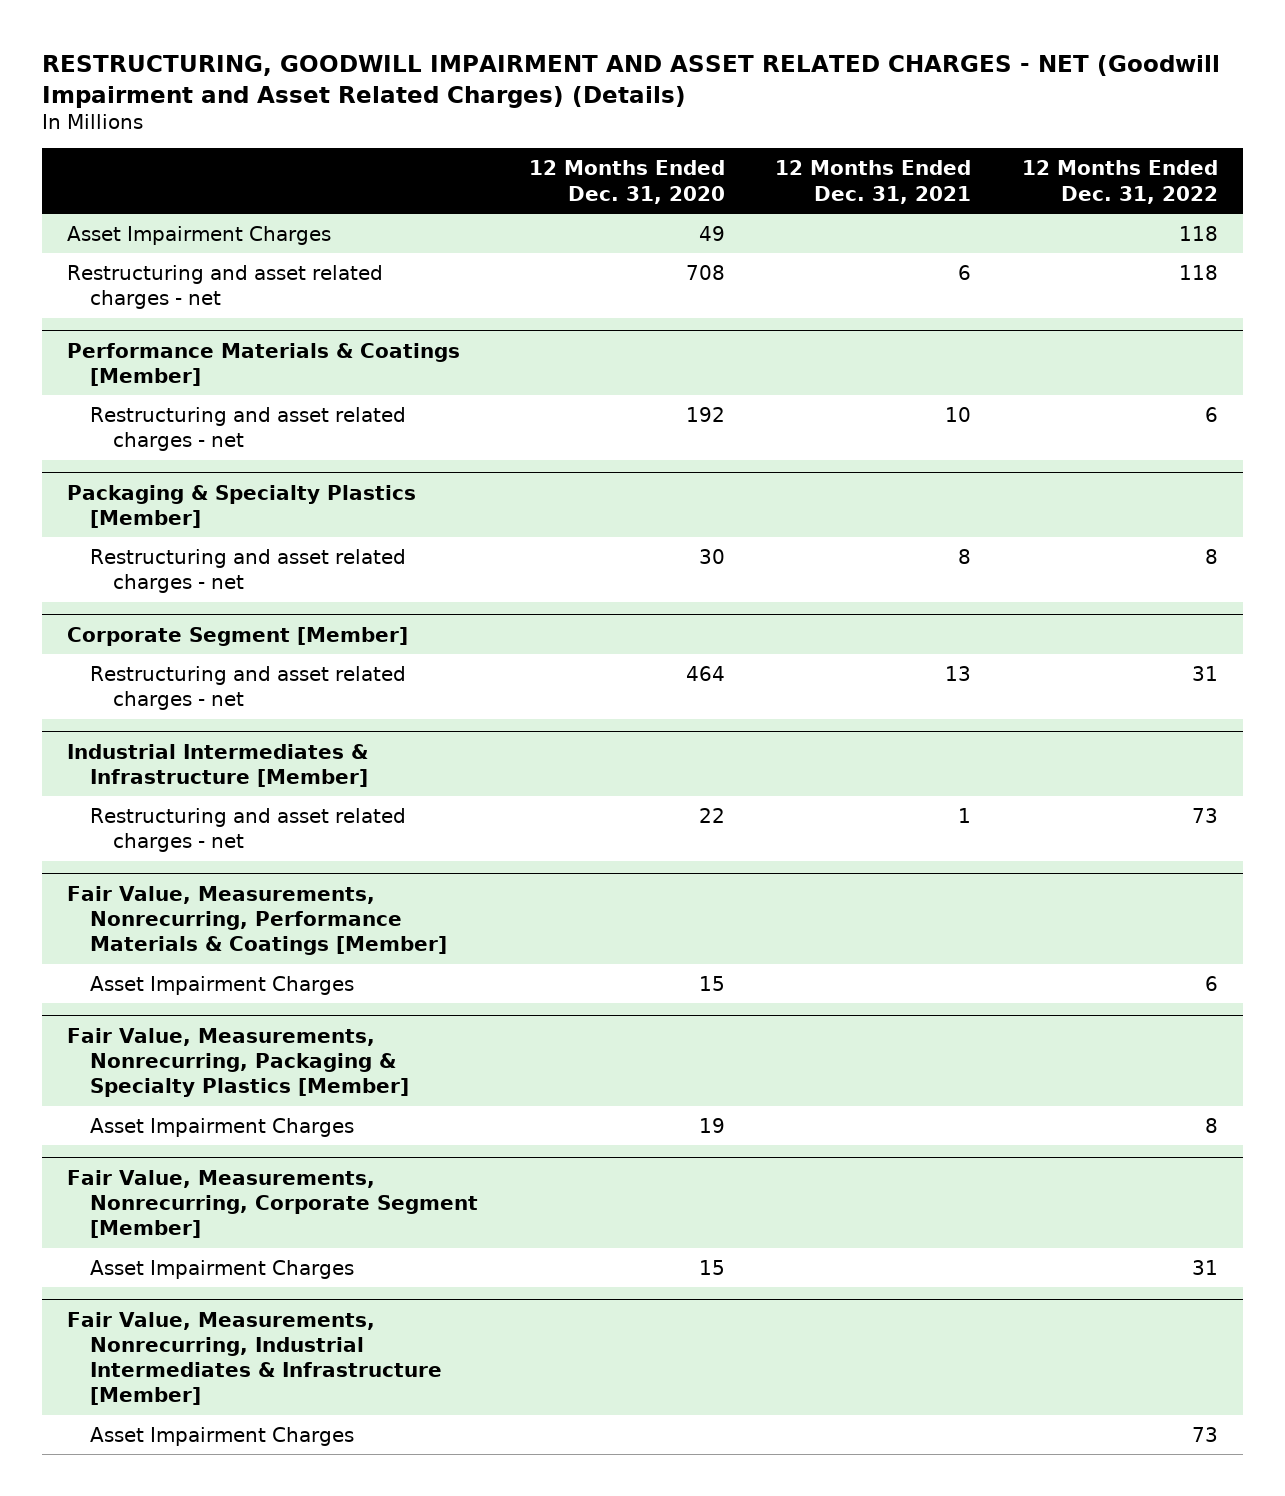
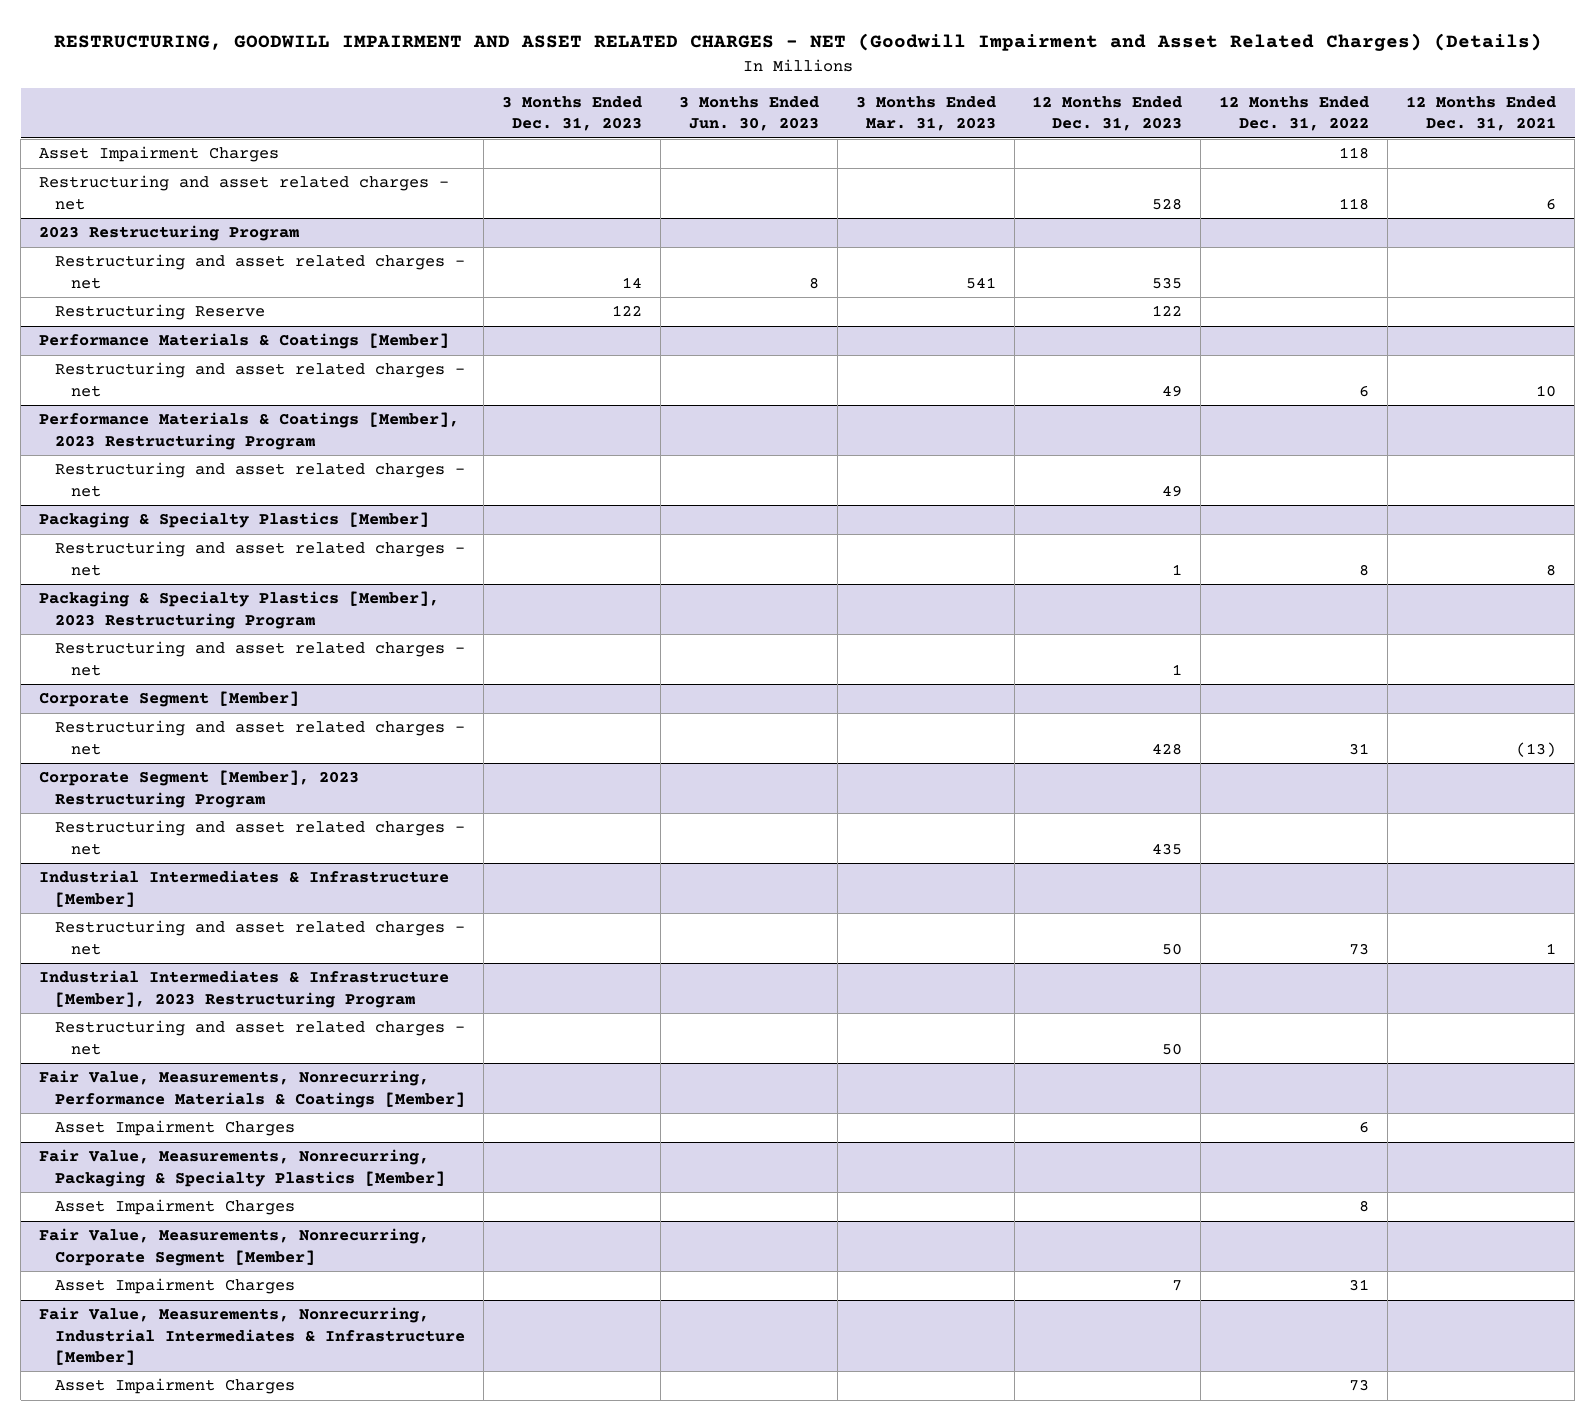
- | 12 Months Ended Dec. 31, 2020 | 12 Months Ended Dec. 31, 2021 | 12 Months Ended Dec. 31, 2022
+ | 3 Months Ended Dec. 31, 2023 | 3 Months Ended Jun. 30, 2023 | 3 Months Ended Mar. 31, 2023 | 12 Months Ended Dec. 31, 2023 | 12 Months Ended Dec. 31, 2022 | 12 Months Ended Dec. 31, 2021
+ 2023 Restructuring Program
+ Restructuring and asset related charges - net | 14 | 8 | 541 | 535 | |
+ Restructuring Reserve | 122 | | | 122 | |
+ Performance Materials & Coatings [Member], 2023 Restructuring Program
+ Restructuring and asset related charges - net | | | | 49 | |
+ Packaging & Specialty Plastics [Member], 2023 Restructuring Program
+ Restructuring and asset related charges - net | | | | 1 | |
@ Corporate Segment [Member]
- Restructuring and asset related charges - net | 464 | 13 | 31
+ Restructuring and asset related charges - net | | | | 428 | 31 | (13)
+ Corporate Segment [Member], 2023 Restructuring Program
+ Restructuring and asset related charges - net | | | | 435 | |
+ Industrial Intermediates & Infrastructure [Member], 2023 Restructuring Program
+ Restructuring and asset related charges - net | | | | 50 | |

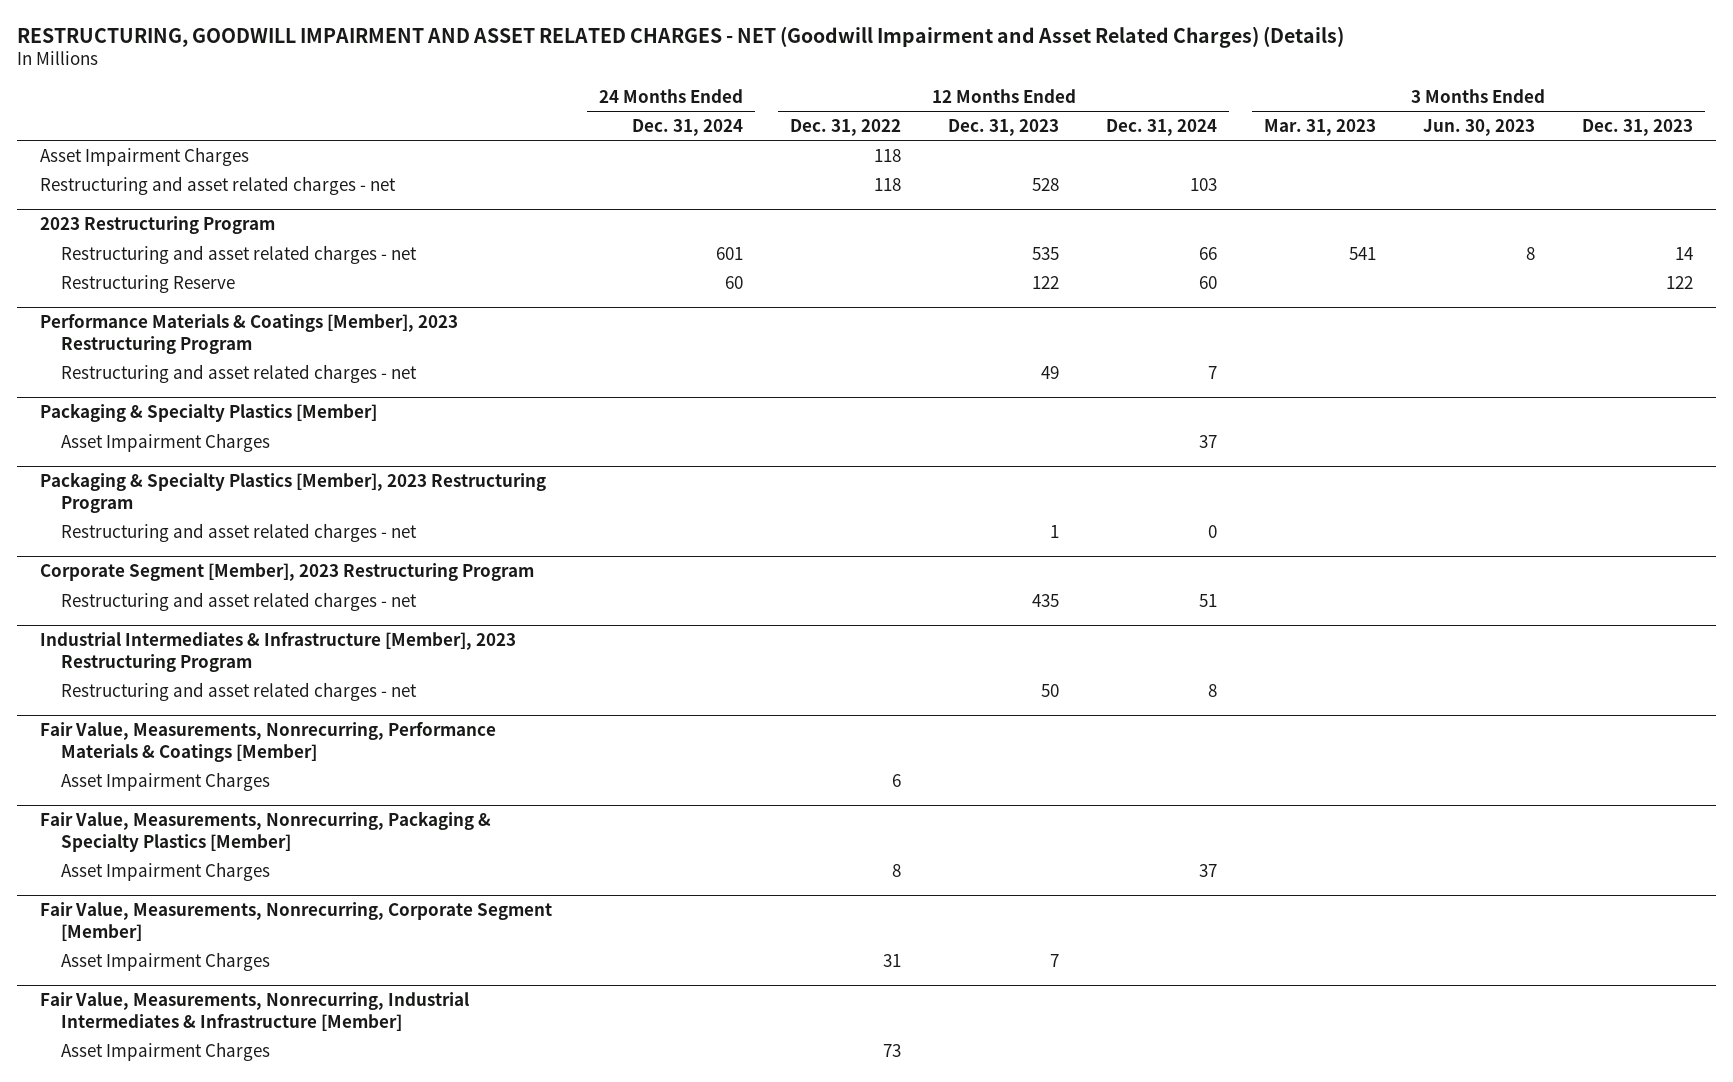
- | 3 Months Ended Dec. 31, 2023 | 3 Months Ended Jun. 30, 2023 | 3 Months Ended Mar. 31, 2023 | 12 Months Ended Dec. 31, 2023 | 12 Months Ended Dec. 31, 2022 | 12 Months Ended Dec. 31, 2021
+ | 24 Months Ended Dec. 31, 2024 | 12 Months Ended Dec. 31, 2022 | 12 Months Ended Dec. 31, 2023 | 12 Months Ended Dec. 31, 2024 | 3 Months Ended Mar. 31, 2023 | 3 Months Ended Jun. 30, 2023 | 3 Months Ended Dec. 31, 2023
- Performance Materials & Coatings [Member]
- Restructuring and asset related charges - net | | | | 49 | 6 | 10
@ Packaging & Specialty Plastics [Member]
- Restructuring and asset related charges - net | | | | 1 | 8 | 8
+ Asset Impairment Charges | | | | 37 | | |
- Corporate Segment [Member]
- Restructuring and asset related charges - net | | | | 428 | 31 | (13)
- Industrial Intermediates & Infrastructure [Member]
- Restructuring and asset related charges - net | | | | 50 | 73 | 1

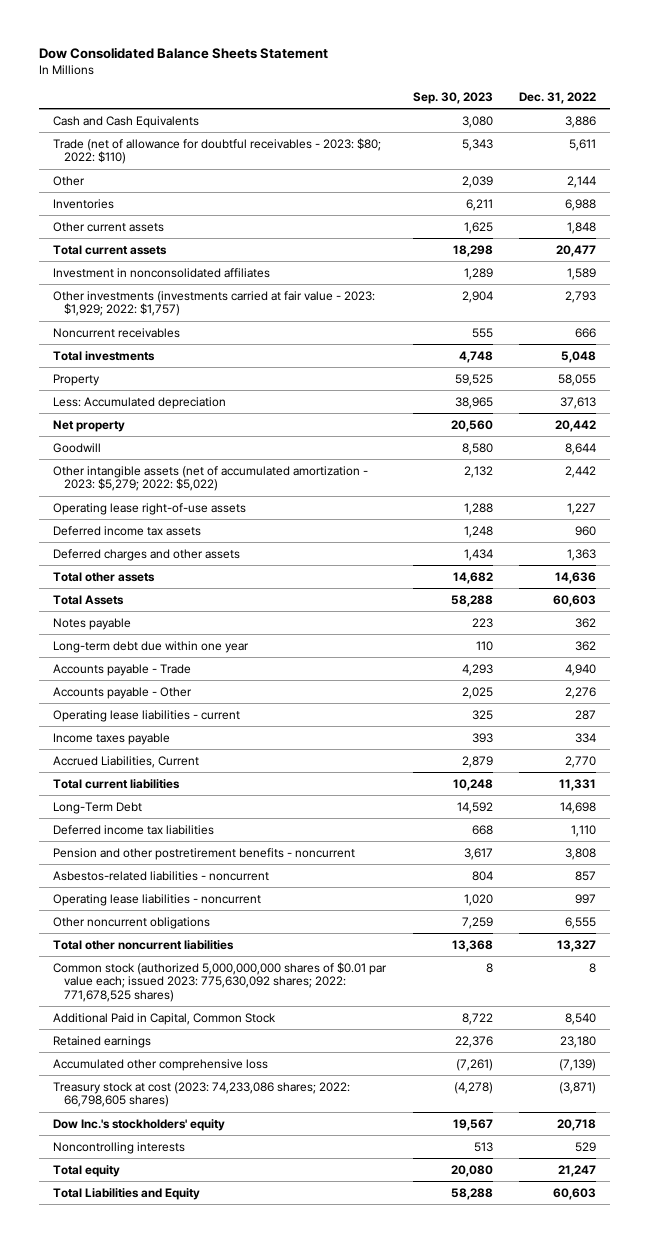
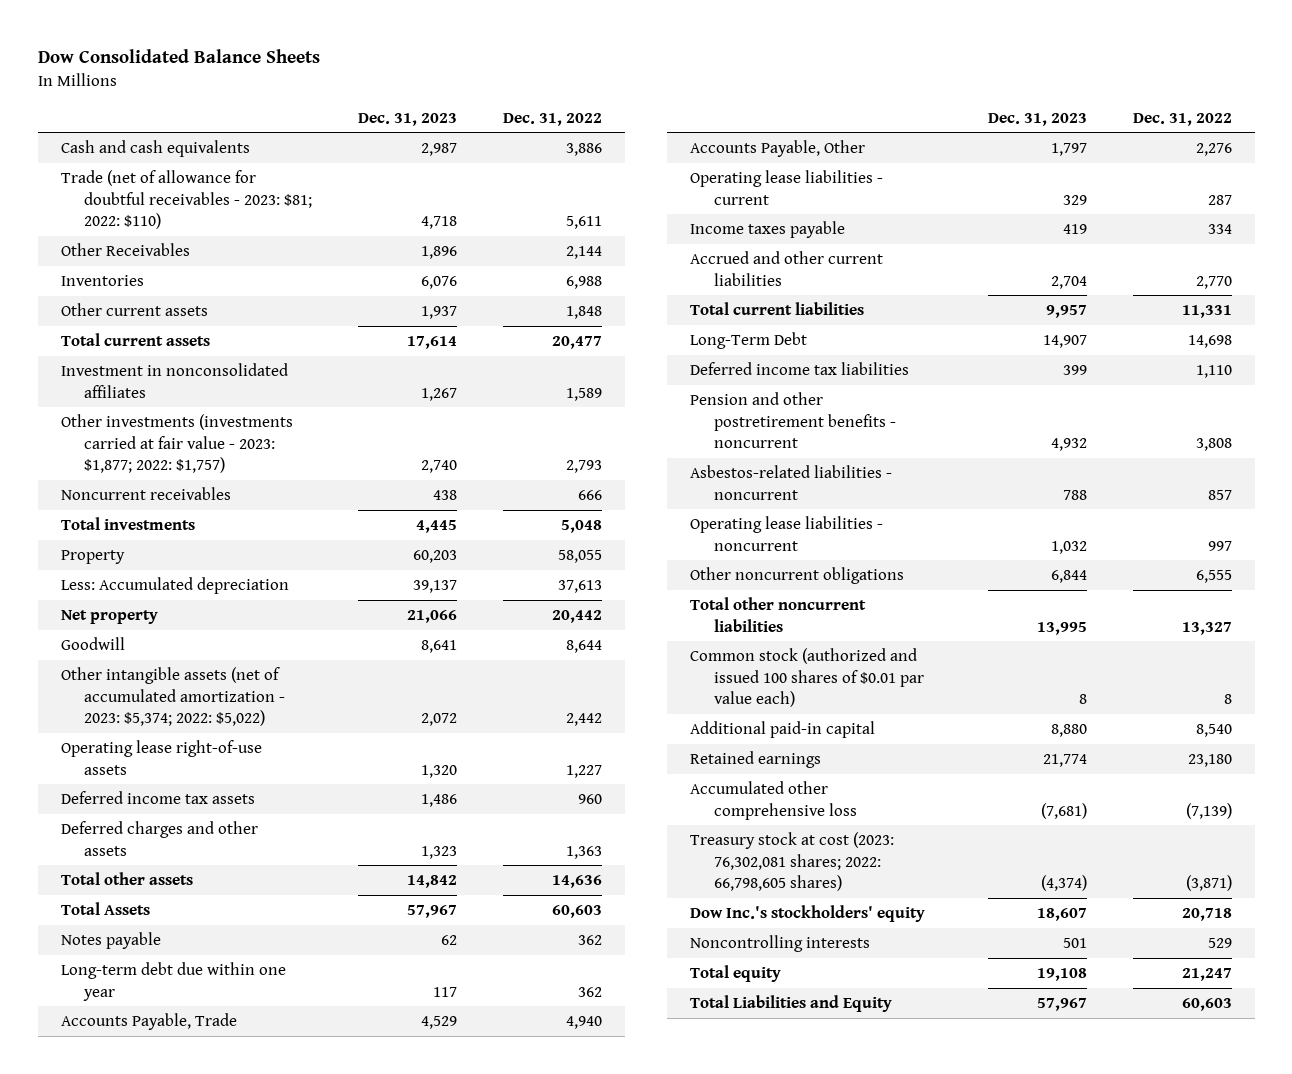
- Dow Consolidated Balance Sheets Statement
+ Dow Consolidated Balance Sheets
- | Sep. 30, 2023 | Dec. 31, 2022
+ | Dec. 31, 2023 | Dec. 31, 2022
- Cash and Cash Equivalents | 3,080 | 3,886
- Trade (net of allowance for doubtful receivables - 2023: $80; 2022: $110) | 5,343 | 5,611
- Other | 2,039 | 2,144
+ Cash and cash equivalents | 2,987 | 3,886
+ Trade (net of allowance for doubtful receivables - 2023: $81; 2022: $110) | 4,718 | 5,611
+ Other Receivables | 1,896 | 2,144
- Other investments (investments carried at fair value - 2023: $1,929; 2022: $1,757) | 2,904 | 2,793
+ Other investments (investments carried at fair value - 2023: $1,877; 2022: $1,757) | 2,740 | 2,793
- Other intangible assets (net of accumulated amortization - 2023: $5,279; 2022: $5,022) | 2,132 | 2,442
+ Other intangible assets (net of accumulated amortization - 2023: $5,374; 2022: $5,022) | 2,072 | 2,442
- Accounts payable - Trade | 4,293 | 4,940
- Accounts payable - Other | 2,025 | 2,276
+ Accounts Payable, Trade | 4,529 | 4,940
+ Accounts Payable, Other | 1,797 | 2,276
- Accrued Liabilities, Current | 2,879 | 2,770
+ Accrued and other current liabilities | 2,704 | 2,770
- Common stock (authorized 5,000,000,000 shares of $0.01 par value each; issued 2023: 775,630,092 shares; 2022: 771,678,525 shares) | 8 | 8
- Additional Paid in Capital, Common Stock | 8,722 | 8,540
+ Common stock (authorized and issued 100 shares of $0.01 par value each) | 8 | 8
+ Additional paid-in capital | 8,880 | 8,540
- Treasury stock at cost (2023: 74,233,086 shares; 2022: 66,798,605 shares) | (4,278) | (3,871)
+ Treasury stock at cost (2023: 76,302,081 shares; 2022: 66,798,605 shares) | (4,374) | (3,871)

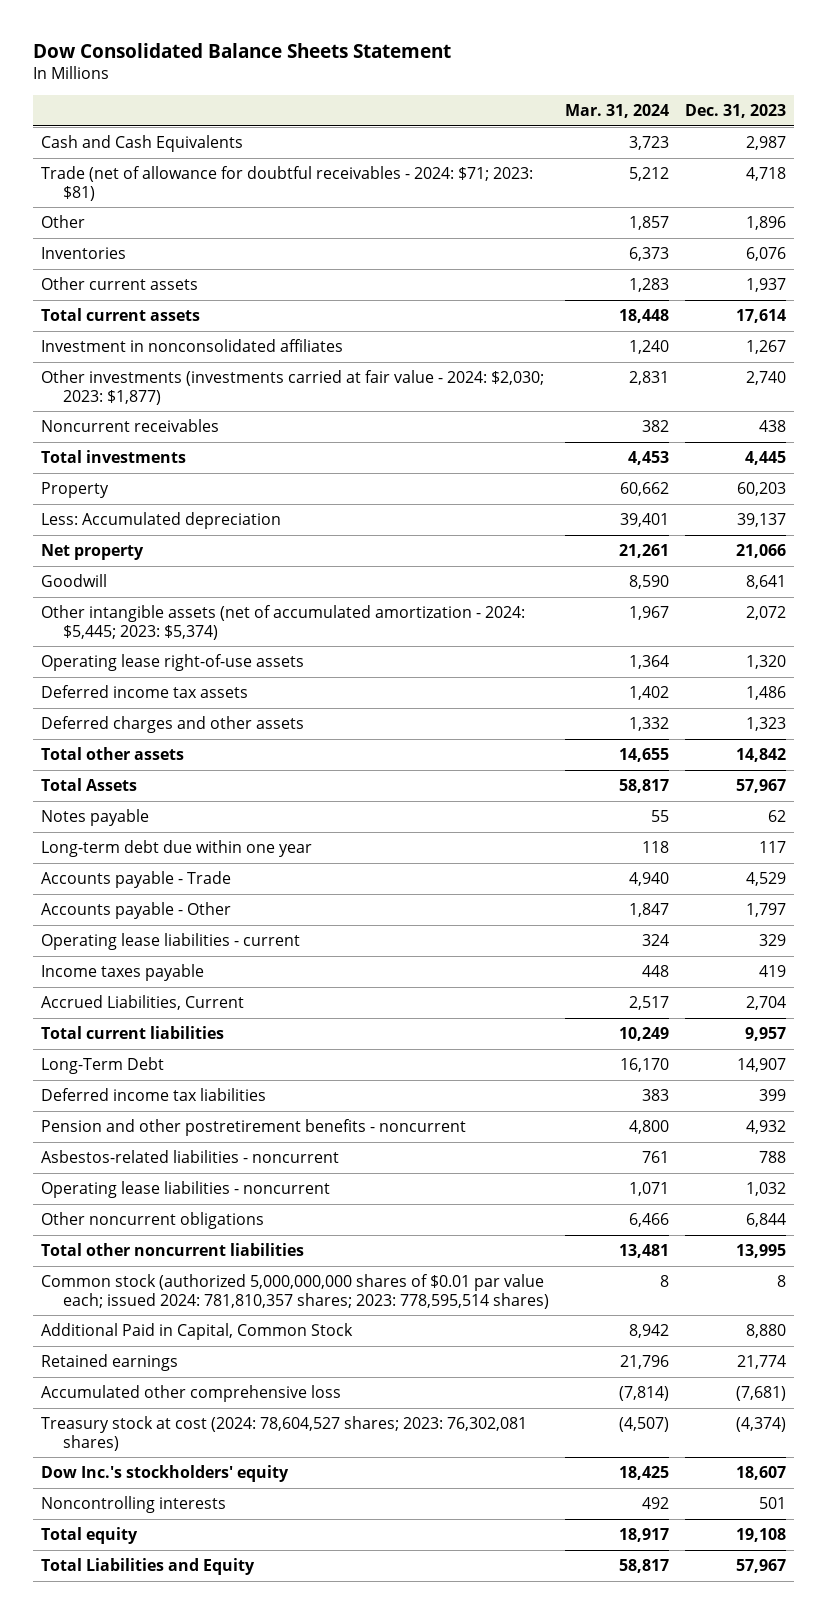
- Dow Consolidated Balance Sheets
+ Dow Consolidated Balance Sheets Statement
- | Dec. 31, 2023 | Dec. 31, 2022
+ | Mar. 31, 2024 | Dec. 31, 2023
- Cash and cash equivalents | 2,987 | 3,886
- Trade (net of allowance for doubtful receivables - 2023: $81; 2022: $110) | 4,718 | 5,611
- Other Receivables | 1,896 | 2,144
+ Cash and Cash Equivalents | 3,723 | 2,987
+ Trade (net of allowance for doubtful receivables - 2024: $71; 2023: $81) | 5,212 | 4,718
+ Other | 1,857 | 1,896
- Other investments (investments carried at fair value - 2023: $1,877; 2022: $1,757) | 2,740 | 2,793
+ Other investments (investments carried at fair value - 2024: $2,030; 2023: $1,877) | 2,831 | 2,740
- Other intangible assets (net of accumulated amortization - 2023: $5,374; 2022: $5,022) | 2,072 | 2,442
+ Other intangible assets (net of accumulated amortization - 2024: $5,445; 2023: $5,374) | 1,967 | 2,072
- Accounts Payable, Trade | 4,529 | 4,940
- Accounts Payable, Other | 1,797 | 2,276
+ Accounts payable - Trade | 4,940 | 4,529
+ Accounts payable - Other | 1,847 | 1,797
- Accrued and other current liabilities | 2,704 | 2,770
+ Accrued Liabilities, Current | 2,517 | 2,704
- Common stock (authorized and issued 100 shares of $0.01 par value each) | 8 | 8
- Additional paid-in capital | 8,880 | 8,540
+ Common stock (authorized 5,000,000,000 shares of $0.01 par value each; issued 2024: 781,810,357 shares; 2023: 778,595,514 shares) | 8 | 8
+ Additional Paid in Capital, Common Stock | 8,942 | 8,880
- Treasury stock at cost (2023: 76,302,081 shares; 2022: 66,798,605 shares) | (4,374) | (3,871)
+ Treasury stock at cost (2024: 78,604,527 shares; 2023: 76,302,081 shares) | (4,507) | (4,374)

